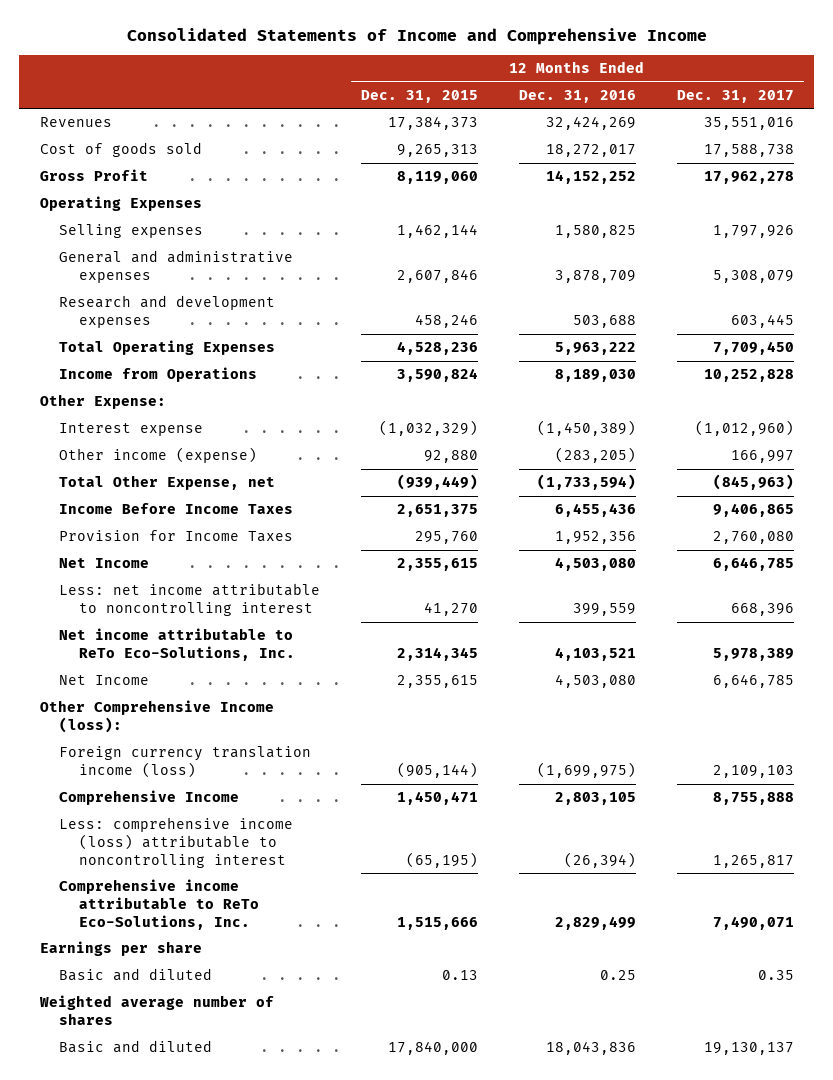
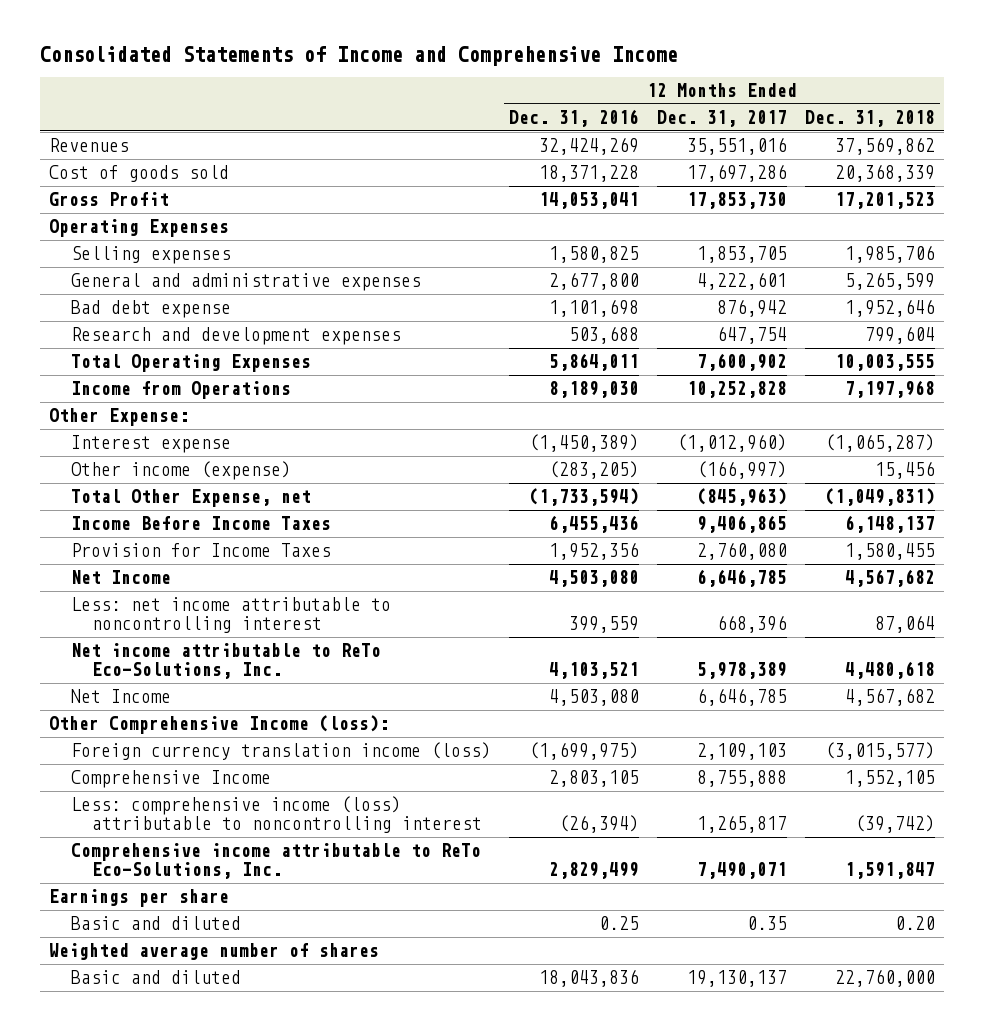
- | 12 Months Ended Dec. 31, 2015 | 12 Months Ended Dec. 31, 2016 | 12 Months Ended Dec. 31, 2017
+ | 12 Months Ended Dec. 31, 2016 | 12 Months Ended Dec. 31, 2017 | 12 Months Ended Dec. 31, 2018
- Cost of goods sold | 9,265,313 | 18,272,017 | 17,588,738
- Gross Profit | 8,119,060 | 14,152,252 | 17,962,278
+ Cost of goods sold | 18,371,228 | 17,697,286 | 20,368,339
+ Gross Profit | 14,053,041 | 17,853,730 | 17,201,523
- Selling expenses | 1,462,144 | 1,580,825 | 1,797,926
- General and administrative expenses | 2,607,846 | 3,878,709 | 5,308,079
- Research and development expenses | 458,246 | 503,688 | 603,445
- Total Operating Expenses | 4,528,236 | 5,963,222 | 7,709,450
+ Selling expenses | 1,580,825 | 1,853,705 | 1,985,706
+ General and administrative expenses | 2,677,800 | 4,222,601 | 5,265,599
+ Bad debt expense | 1,101,698 | 876,942 | 1,952,646
+ Research and development expenses | 503,688 | 647,754 | 799,604
+ Total Operating Expenses | 5,864,011 | 7,600,902 | 10,003,555
- Other income (expense) | 92,880 | (283,205) | 166,997
+ Other income (expense) | (283,205) | (166,997) | 15,456

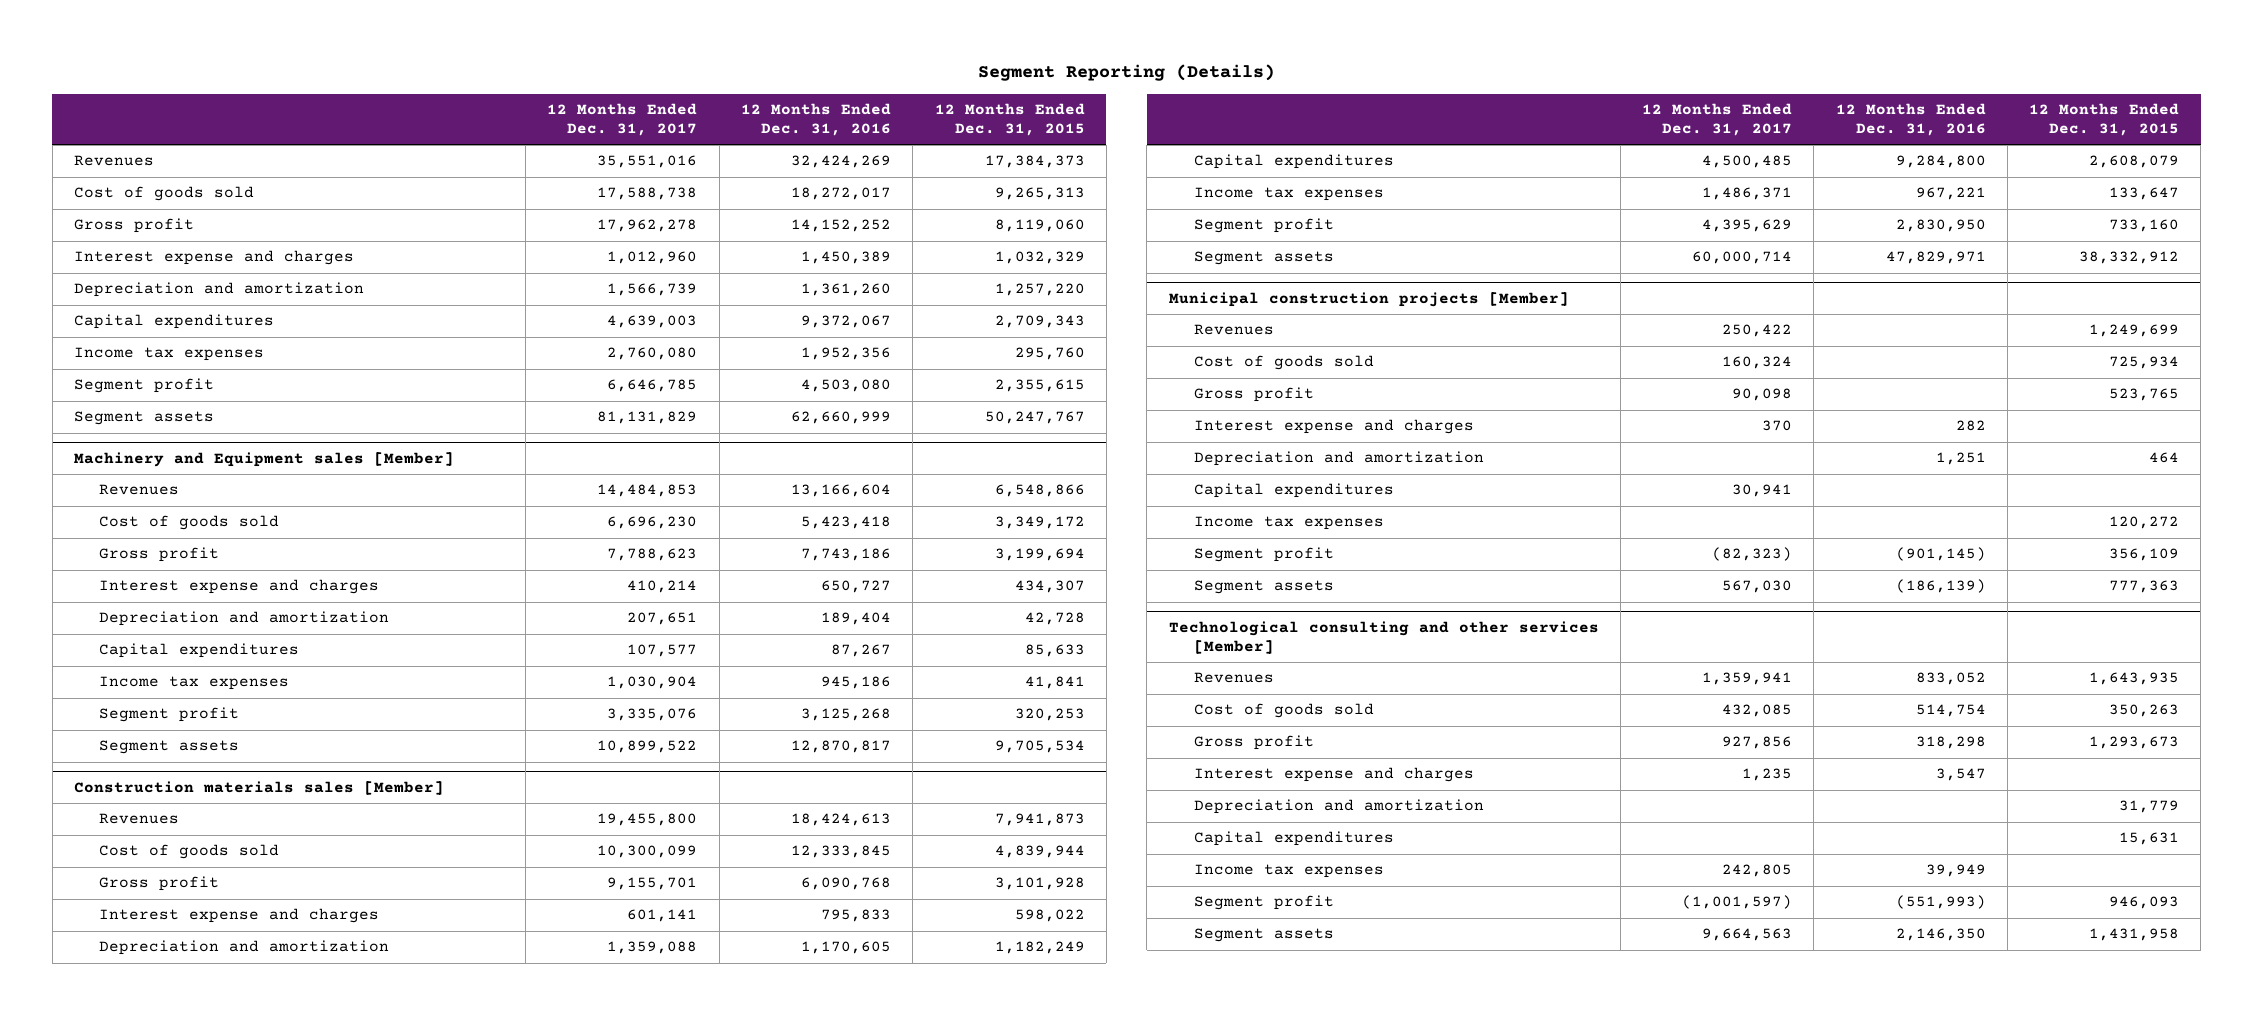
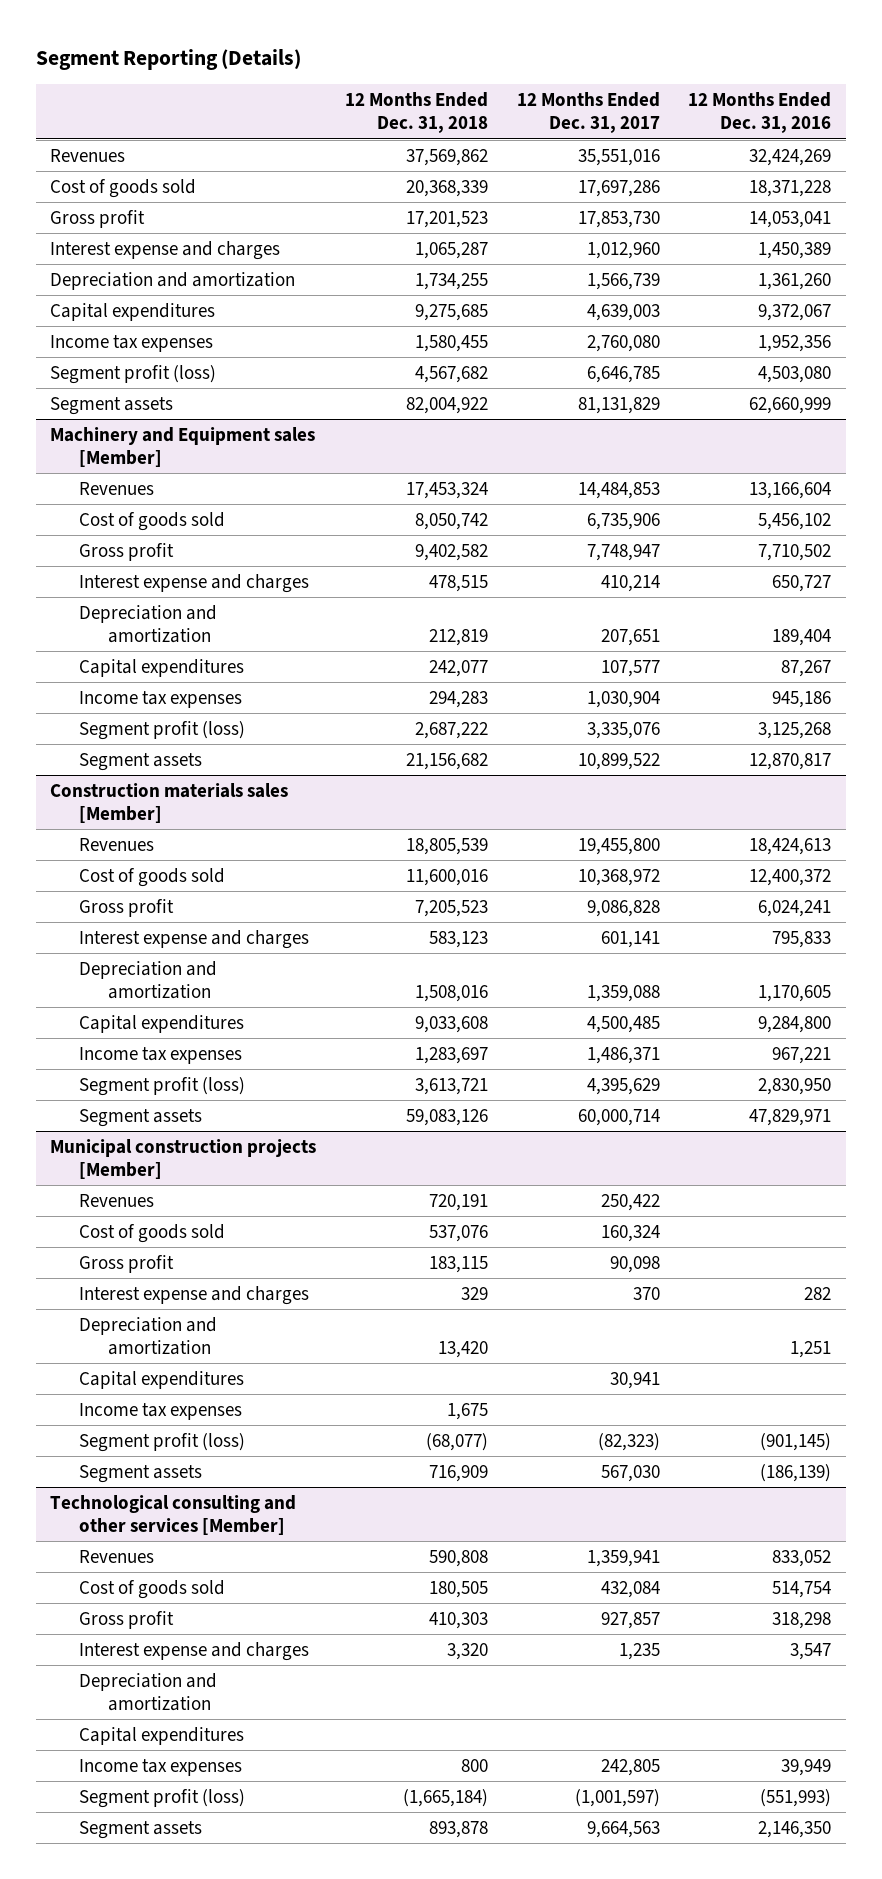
- | 12 Months Ended Dec. 31, 2017 | 12 Months Ended Dec. 31, 2016 | 12 Months Ended Dec. 31, 2015
+ | 12 Months Ended Dec. 31, 2018 | 12 Months Ended Dec. 31, 2017 | 12 Months Ended Dec. 31, 2016
- Cost of goods sold | 17,588,738 | 18,272,017 | 9,265,313
- Gross profit | 17,962,278 | 14,152,252 | 8,119,060
+ Cost of goods sold | 20,368,339 | 17,697,286 | 18,371,228
+ Gross profit | 17,201,523 | 17,853,730 | 14,053,041
- Segment profit | 6,646,785 | 4,503,080 | 2,355,615
+ Segment profit (loss) | 4,567,682 | 6,646,785 | 4,503,080
@ Machinery and Equipment sales [Member]
- Cost of goods sold | 6,696,230 | 5,423,418 | 3,349,172
- Gross profit | 7,788,623 | 7,743,186 | 3,199,694
+ Cost of goods sold | 8,050,742 | 6,735,906 | 5,456,102
+ Gross profit | 9,402,582 | 7,748,947 | 7,710,502
- Segment profit | 3,335,076 | 3,125,268 | 320,253
+ Segment profit (loss) | 2,687,222 | 3,335,076 | 3,125,268
@ Construction materials sales [Member]
- Cost of goods sold | 10,300,099 | 12,333,845 | 4,839,944
- Gross profit | 9,155,701 | 6,090,768 | 3,101,928
+ Cost of goods sold | 11,600,016 | 10,368,972 | 12,400,372
+ Gross profit | 7,205,523 | 9,086,828 | 6,024,241
- Segment profit | 4,395,629 | 2,830,950 | 733,160
+ Segment profit (loss) | 3,613,721 | 4,395,629 | 2,830,950
@ Municipal construction projects [Member]
- Segment profit | (82,323) | (901,145) | 356,109
+ Segment profit (loss) | (68,077) | (82,323) | (901,145)
@ Technological consulting and other services [Member]
- Cost of goods sold | 432,085 | 514,754 | 350,263
- Gross profit | 927,856 | 318,298 | 1,293,673
+ Cost of goods sold | 180,505 | 432,084 | 514,754
+ Gross profit | 410,303 | 927,857 | 318,298
- Segment profit | (1,001,597) | (551,993) | 946,093
+ Segment profit (loss) | (1,665,184) | (1,001,597) | (551,993)

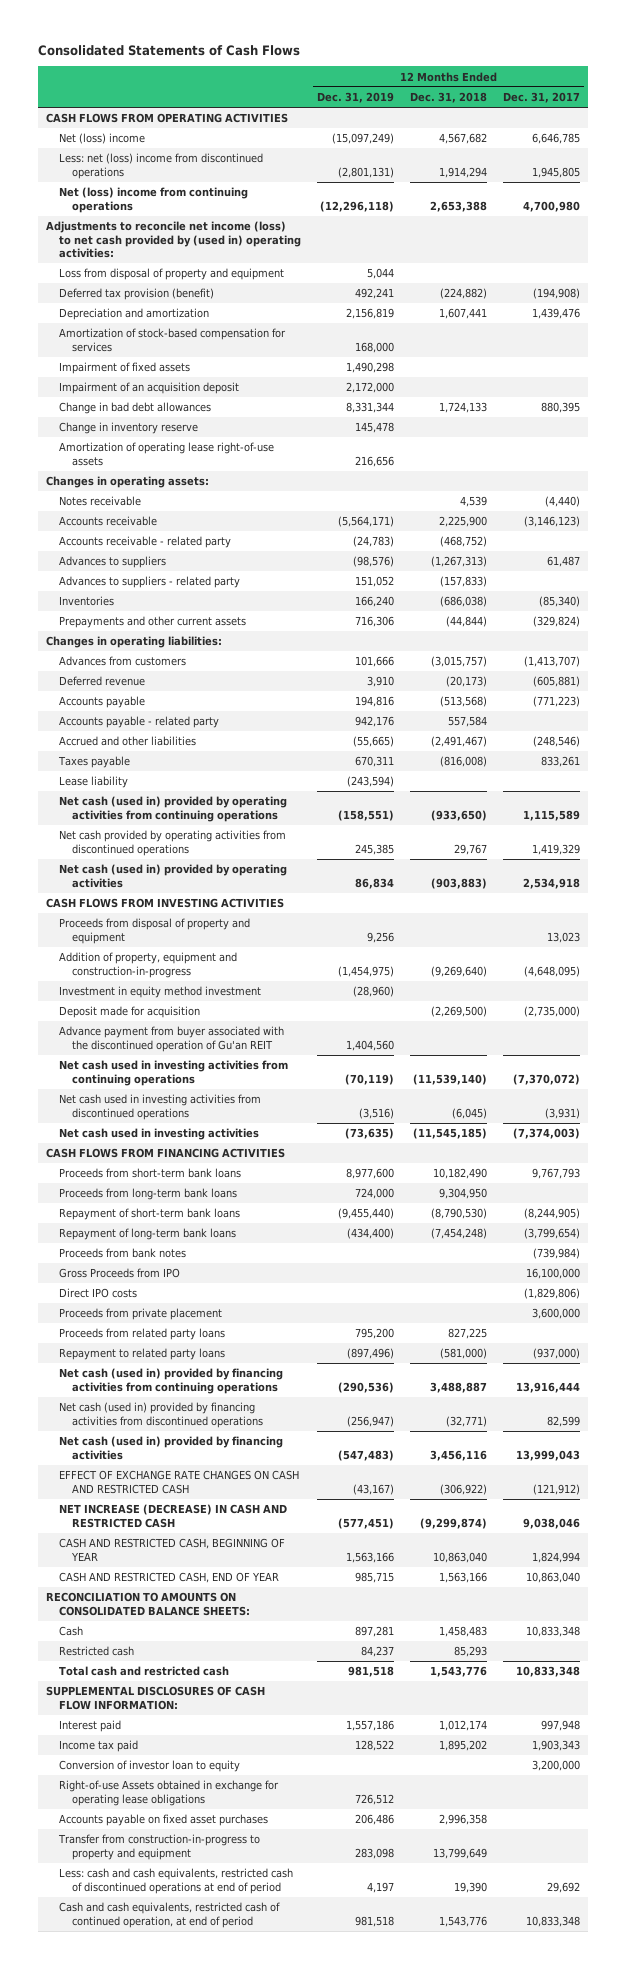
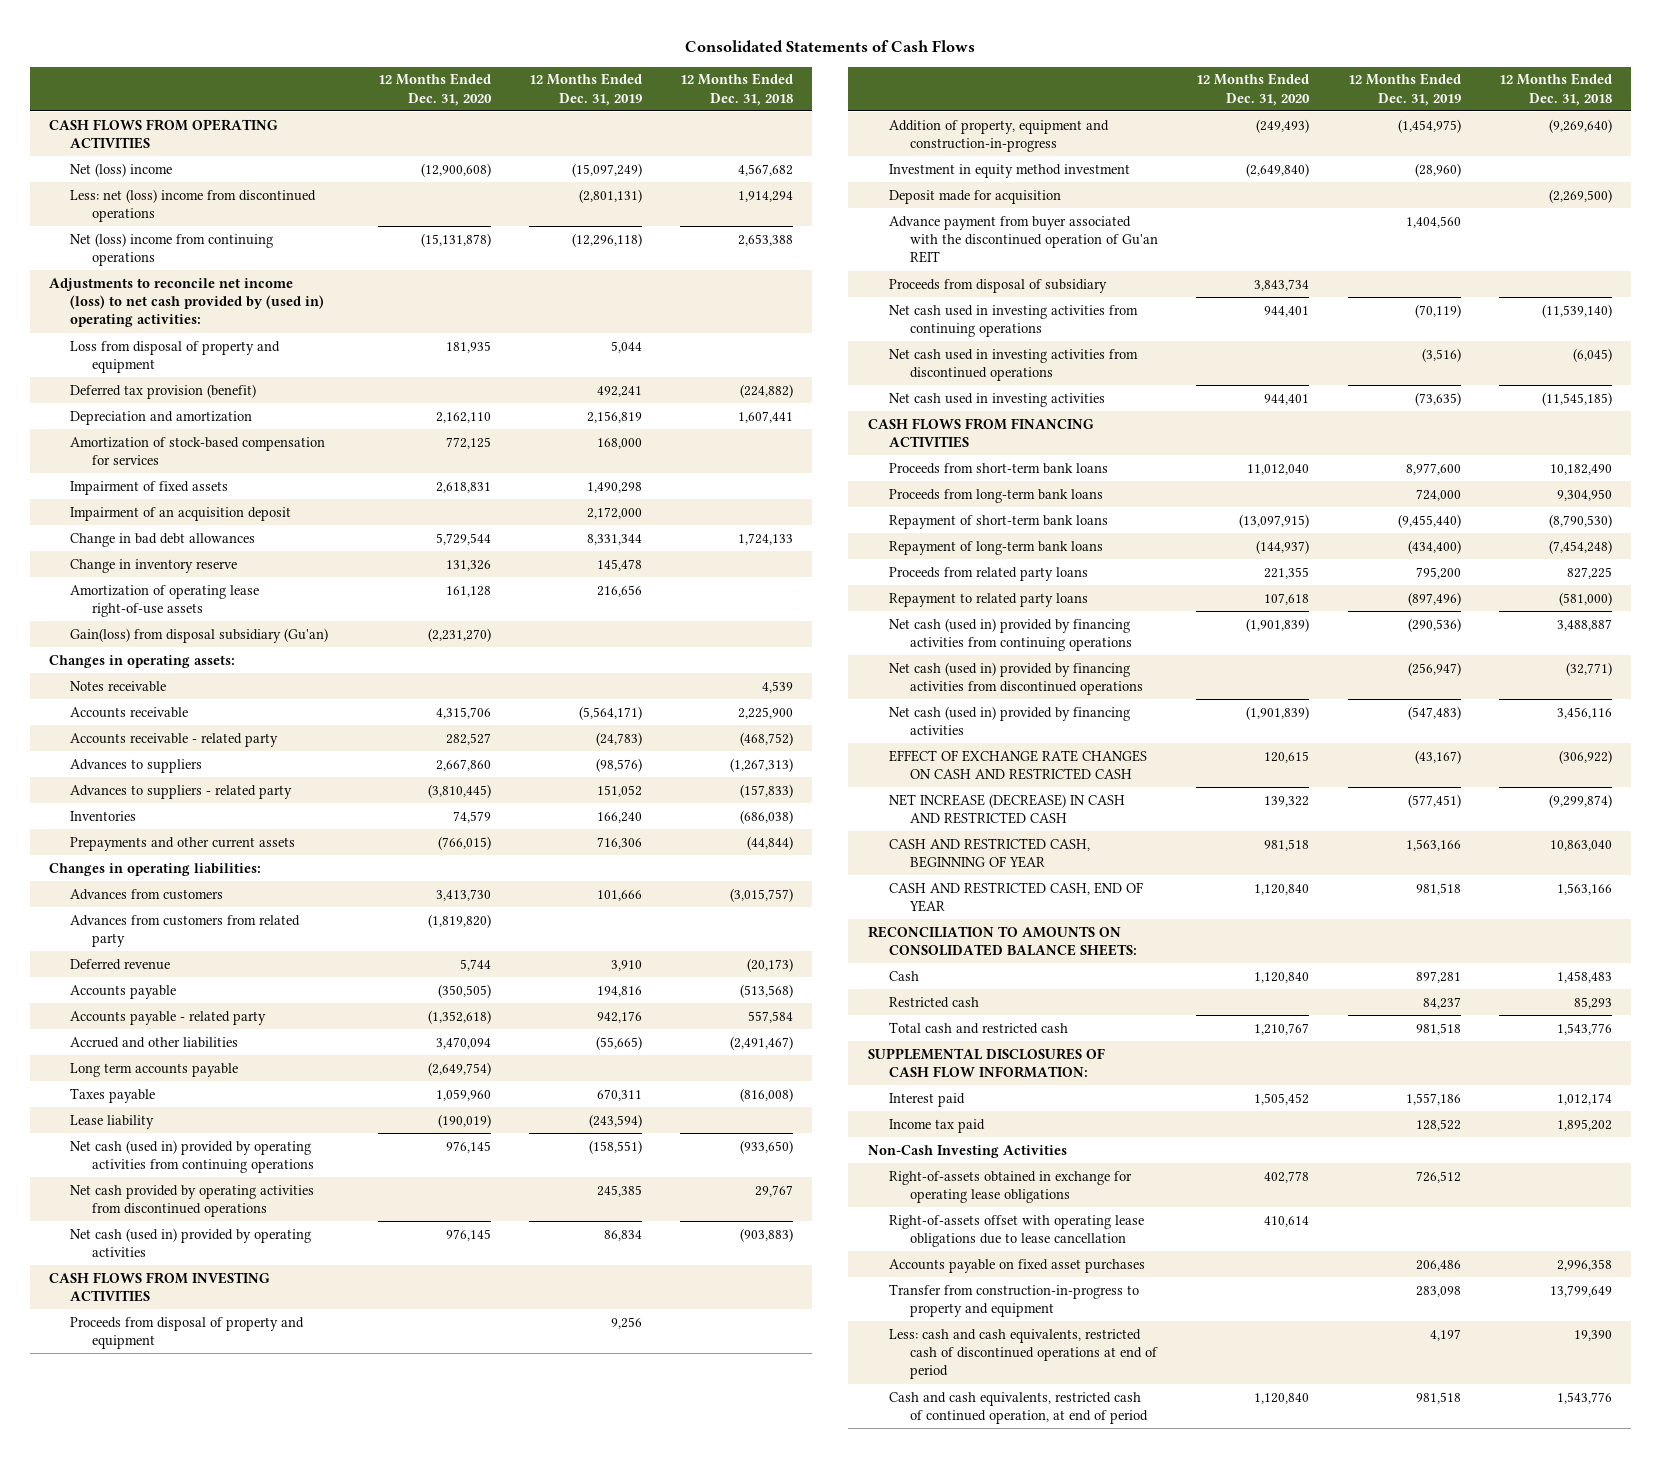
- | 12 Months Ended Dec. 31, 2019 | 12 Months Ended Dec. 31, 2018 | 12 Months Ended Dec. 31, 2017
+ | 12 Months Ended Dec. 31, 2020 | 12 Months Ended Dec. 31, 2019 | 12 Months Ended Dec. 31, 2018
+ Gain(loss) from disposal subsidiary (Gu'an) | (2,231,270) | |
+ Advances from customers from related party | (1,819,820) | |
+ Long term accounts payable | (2,649,754) | |
+ Proceeds from disposal of subsidiary | 3,843,734 | |
- Proceeds from bank notes | | | (739,984)
- Gross Proceeds from IPO | | | 16,100,000
- Direct IPO costs | | | (1,829,806)
- Proceeds from private placement | | | 3,600,000
- CASH AND RESTRICTED CASH, END OF YEAR | 985,715 | 1,563,166 | 10,863,040
+ CASH AND RESTRICTED CASH, END OF YEAR | 1,120,840 | 981,518 | 1,563,166
- Conversion of investor loan to equity | | | 3,200,000
- Right-of-use Assets obtained in exchange for operating lease obligations | 726,512 | |
+ Non-Cash Investing Activities
+ Right-of-assets obtained in exchange for operating lease obligations | 402,778 | 726,512 |
+ Right-of-assets offset with operating lease obligations due to lease cancellation | 410,614 | |

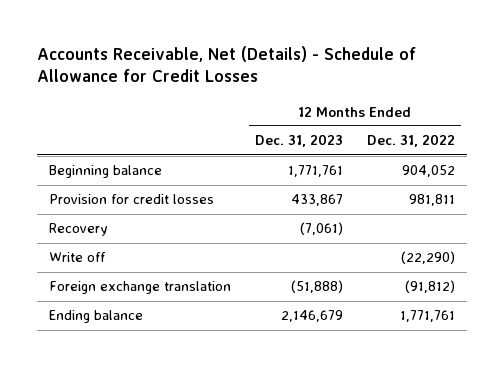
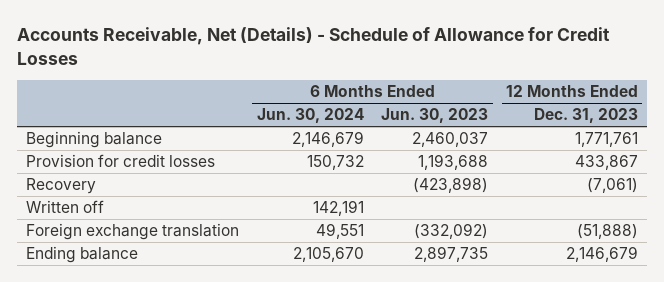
- | 12 Months Ended Dec. 31, 2023 | 12 Months Ended Dec. 31, 2022
+ | 6 Months Ended Jun. 30, 2024 | 6 Months Ended Jun. 30, 2023 | 12 Months Ended Dec. 31, 2023
- Write off | | (22,290)
+ Written off | 142,191 | |

